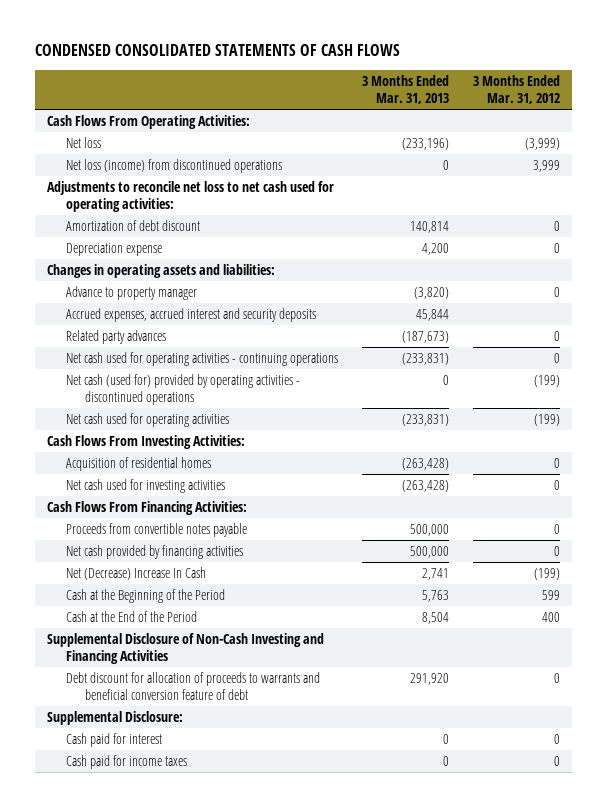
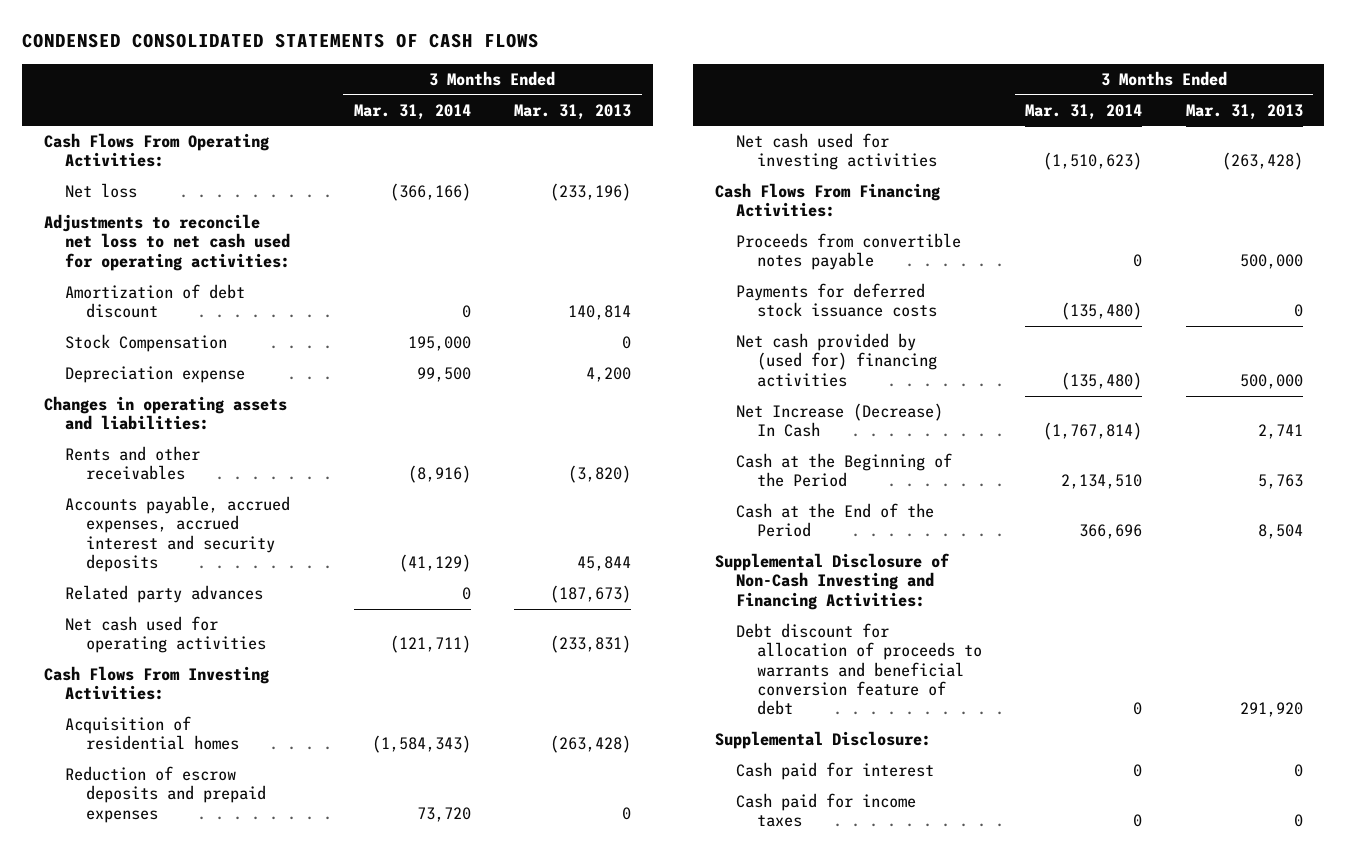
- | 3 Months Ended Mar. 31, 2013 | 3 Months Ended Mar. 31, 2012
+ | 3 Months Ended Mar. 31, 2014 | 3 Months Ended Mar. 31, 2013
- Net loss (income) from discontinued operations | 0 | 3,999
+ Stock Compensation | 195,000 | 0
- Advance to property manager | (3,820) | 0
- Accrued expenses, accrued interest and security deposits | 45,844 |
+ Rents and other receivables | (8,916) | (3,820)
+ Accounts payable, accrued expenses, accrued interest and security deposits | (41,129) | 45,844
- Net cash used for operating activities - continuing operations | (233,831) | 0
- Net cash (used for) provided by operating activities - discontinued operations | 0 | (199)
+ Reduction of escrow deposits and prepaid expenses | 73,720 | 0
- Net cash provided by financing activities | 500,000 | 0
- Net (Decrease) Increase In Cash | 2,741 | (199)
+ Payments for deferred stock issuance costs | (135,480) | 0
+ Net cash provided by (used for) financing activities | (135,480) | 500,000
+ Net Increase (Decrease) In Cash | (1,767,814) | 2,741
- Supplemental Disclosure of Non-Cash Investing and Financing Activities
+ Supplemental Disclosure of Non-Cash Investing and Financing Activities:

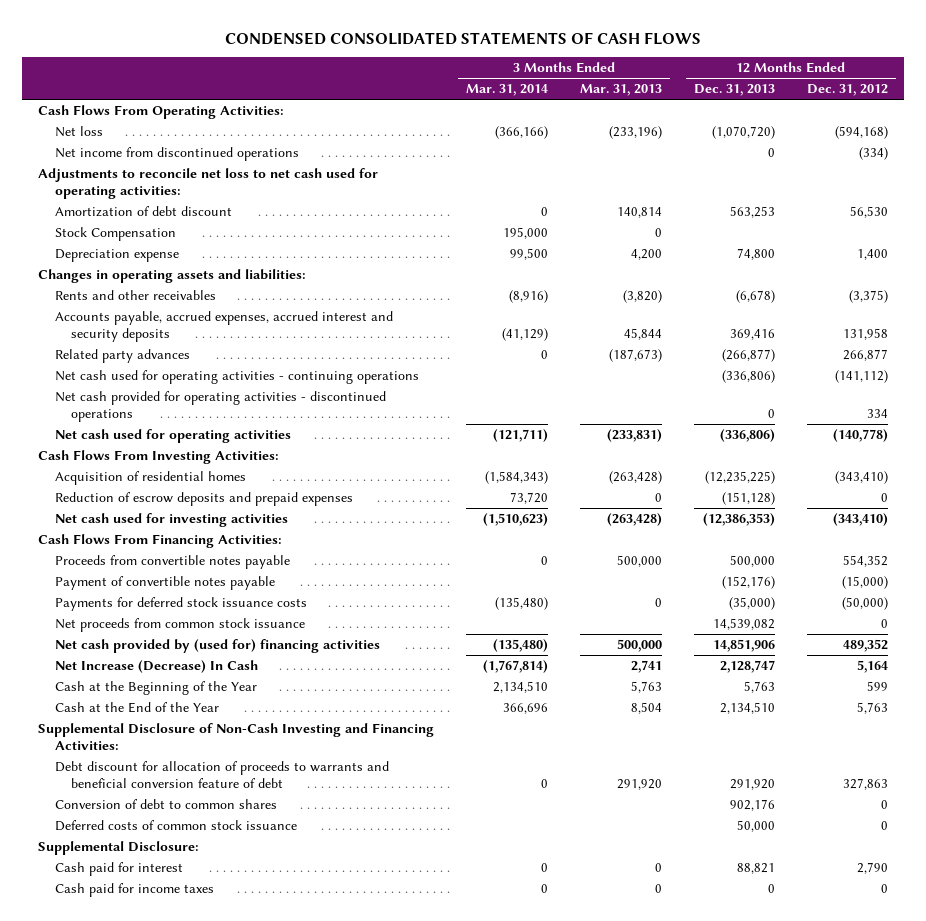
- | 3 Months Ended Mar. 31, 2014 | 3 Months Ended Mar. 31, 2013
+ | 3 Months Ended Mar. 31, 2014 | 3 Months Ended Mar. 31, 2013 | 12 Months Ended Dec. 31, 2013 | 12 Months Ended Dec. 31, 2012
+ Net income from discontinued operations | | | 0 | (334)
+ Net cash used for operating activities - continuing operations | | | (336,806) | (141,112)
+ Net cash provided for operating activities - discontinued operations | | | 0 | 334
+ Payment of convertible notes payable | | | (152,176) | (15,000)
+ Net proceeds from common stock issuance | | | 14,539,082 | 0
- Cash at the Beginning of the Period | 2,134,510 | 5,763
- Cash at the End of the Period | 366,696 | 8,504
+ Cash at the Beginning of the Year | 2,134,510 | 5,763 | 5,763 | 599
+ Cash at the End of the Year | 366,696 | 8,504 | 2,134,510 | 5,763
+ Conversion of debt to common shares | | | 902,176 | 0
+ Deferred costs of common stock issuance | | | 50,000 | 0

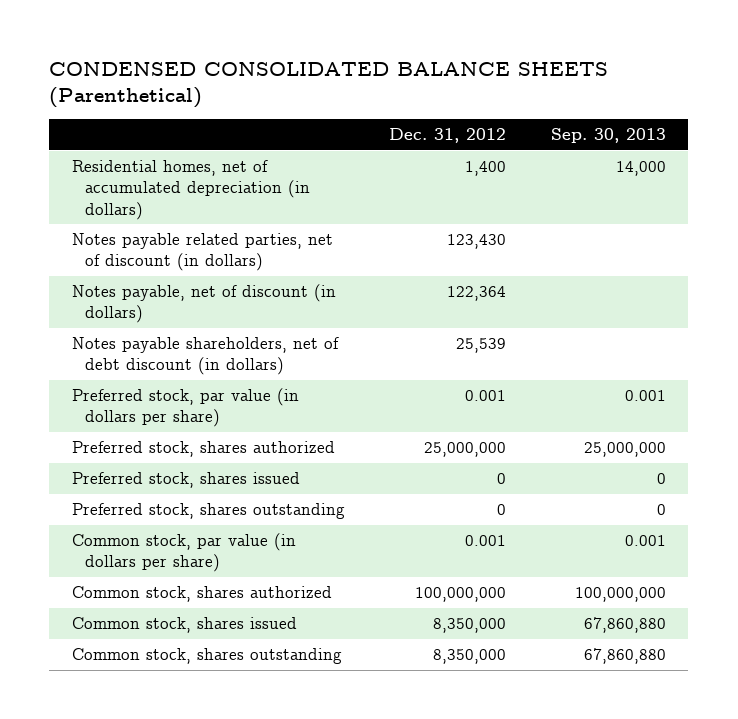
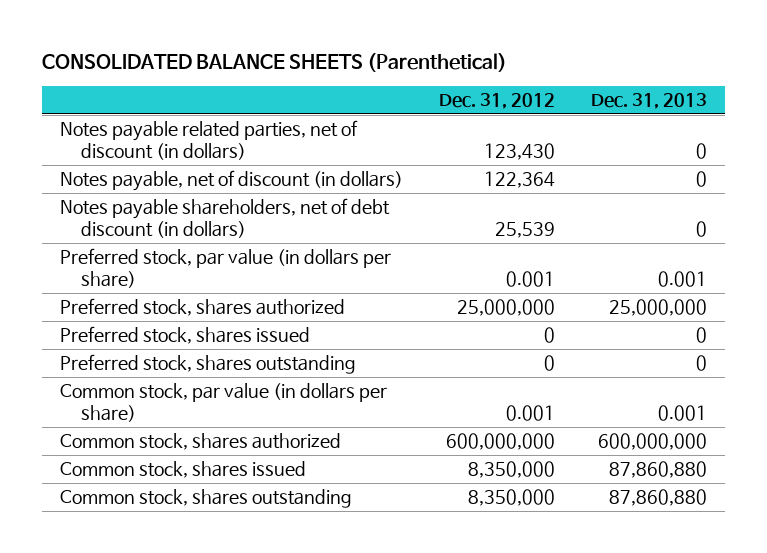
- CONDENSED CONSOLIDATED BALANCE SHEETS (Parenthetical)
+ CONSOLIDATED BALANCE SHEETS (Parenthetical)
- | Dec. 31, 2012 | Sep. 30, 2013
+ | Dec. 31, 2012 | Dec. 31, 2013
- Residential homes, net of accumulated depreciation (in dollars) | 1,400 | 14,000
- Common stock, shares authorized | 100,000,000 | 100,000,000
+ Common stock, shares authorized | 600,000,000 | 600,000,000

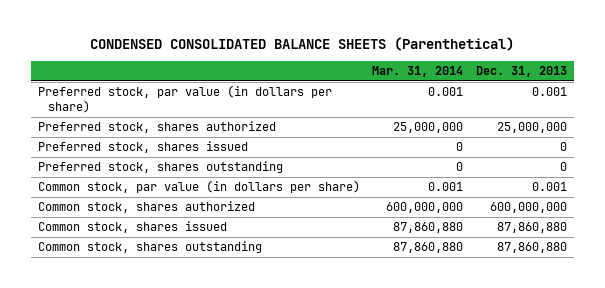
- CONSOLIDATED BALANCE SHEETS (Parenthetical)
+ CONDENSED CONSOLIDATED BALANCE SHEETS (Parenthetical)
- | Dec. 31, 2012 | Dec. 31, 2013
+ | Mar. 31, 2014 | Dec. 31, 2013
- Notes payable related parties, net of discount (in dollars) | 123,430 | 0
- Notes payable, net of discount (in dollars) | 122,364 | 0
- Notes payable shareholders, net of debt discount (in dollars) | 25,539 | 0

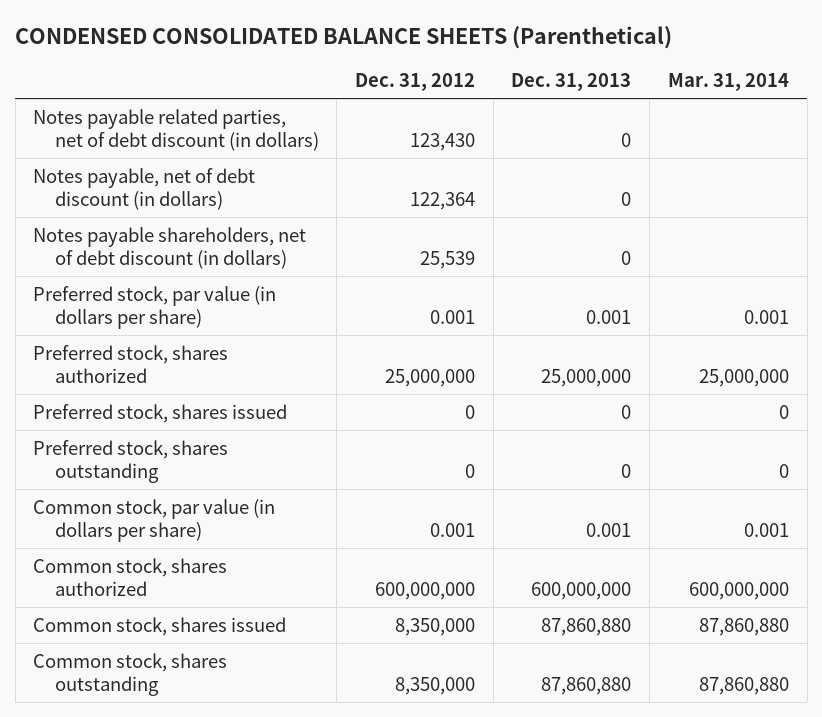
- | Mar. 31, 2014 | Dec. 31, 2013
+ | Dec. 31, 2012 | Dec. 31, 2013 | Mar. 31, 2014
+ Notes payable related parties, net of debt discount (in dollars) | 123,430 | 0 |
+ Notes payable, net of debt discount (in dollars) | 122,364 | 0 |
+ Notes payable shareholders, net of debt discount (in dollars) | 25,539 | 0 |

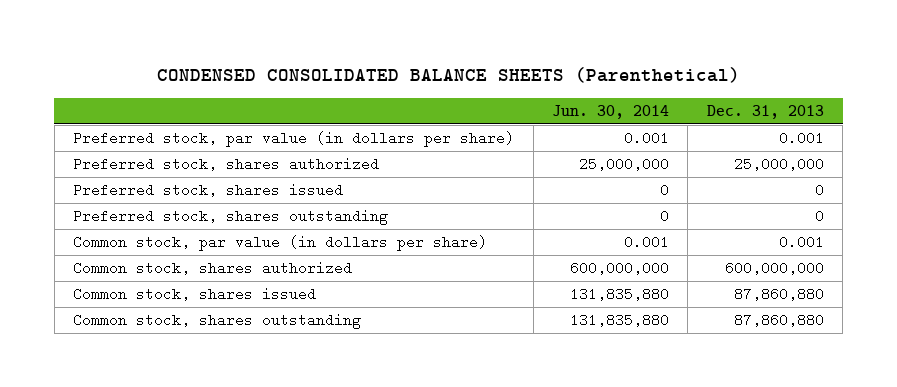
- | Dec. 31, 2012 | Dec. 31, 2013 | Mar. 31, 2014
+ | Jun. 30, 2014 | Dec. 31, 2013
- Notes payable related parties, net of debt discount (in dollars) | 123,430 | 0 |
- Notes payable, net of debt discount (in dollars) | 122,364 | 0 |
- Notes payable shareholders, net of debt discount (in dollars) | 25,539 | 0 |

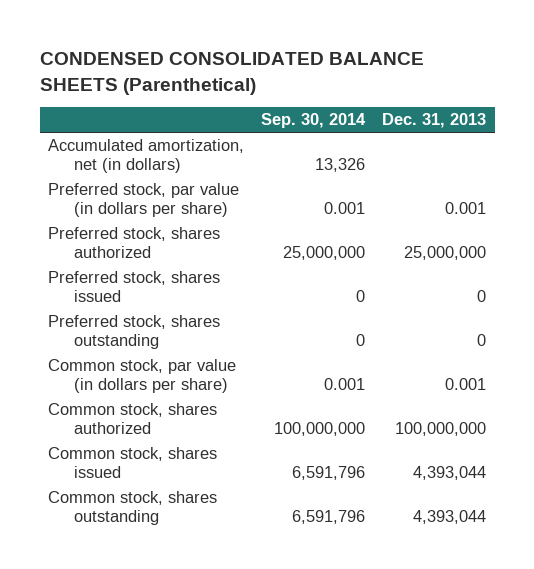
- | Jun. 30, 2014 | Dec. 31, 2013
+ | Sep. 30, 2014 | Dec. 31, 2013
+ Accumulated amortization, net (in dollars) | 13,326 |
- Common stock, shares authorized | 600,000,000 | 600,000,000
- Common stock, shares issued | 131,835,880 | 87,860,880
- Common stock, shares outstanding | 131,835,880 | 87,860,880
+ Common stock, shares authorized | 100,000,000 | 100,000,000
+ Common stock, shares issued | 6,591,796 | 4,393,044
+ Common stock, shares outstanding | 6,591,796 | 4,393,044

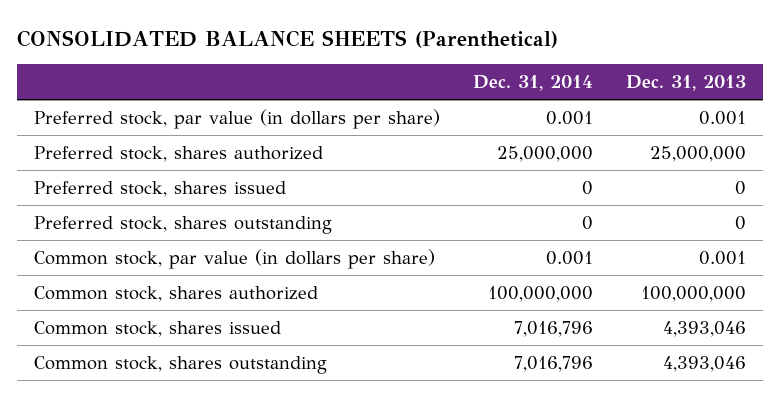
- CONDENSED CONSOLIDATED BALANCE SHEETS (Parenthetical)
+ CONSOLIDATED BALANCE SHEETS (Parenthetical)
- | Sep. 30, 2014 | Dec. 31, 2013
+ | Dec. 31, 2014 | Dec. 31, 2013
- Accumulated amortization, net (in dollars) | 13,326 |
- Common stock, shares issued | 6,591,796 | 4,393,044
- Common stock, shares outstanding | 6,591,796 | 4,393,044
+ Common stock, shares issued | 7,016,796 | 4,393,046
+ Common stock, shares outstanding | 7,016,796 | 4,393,046

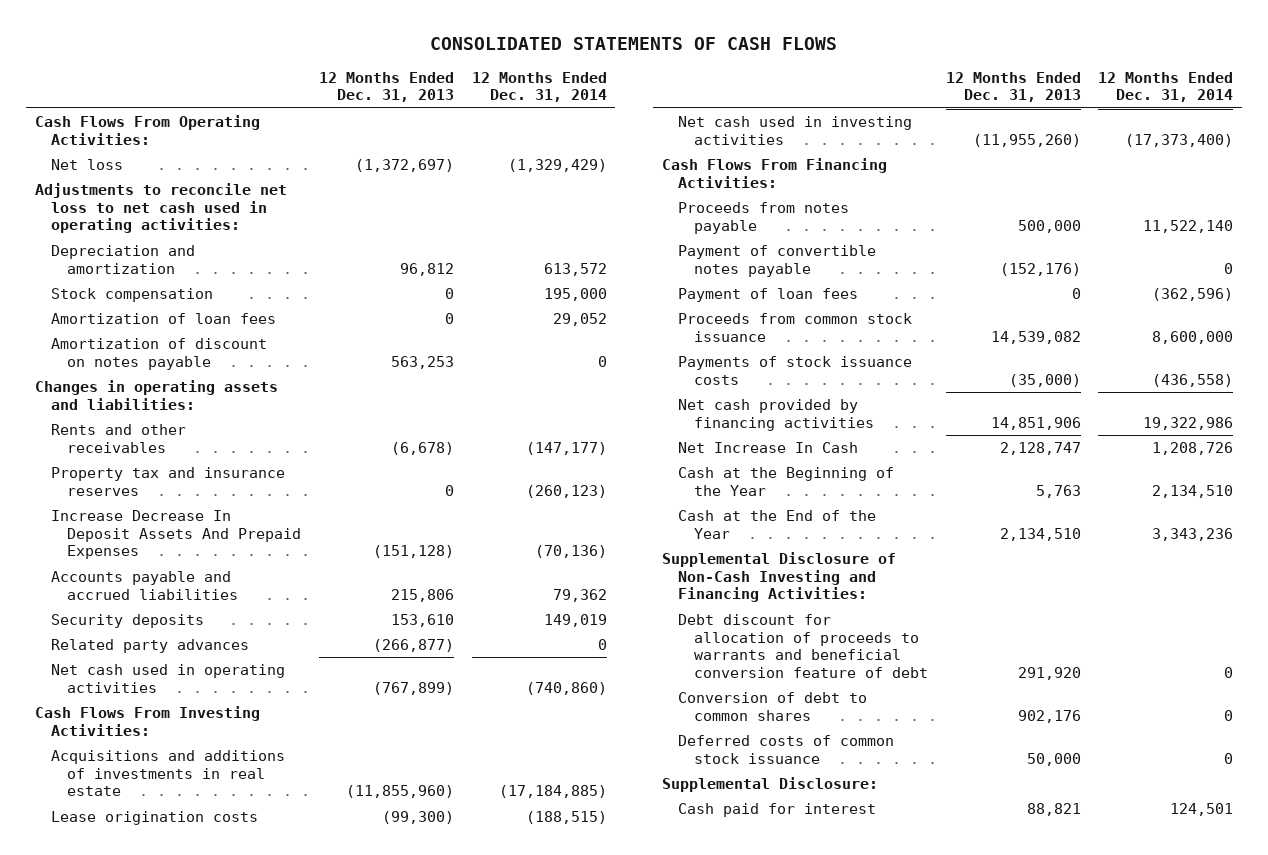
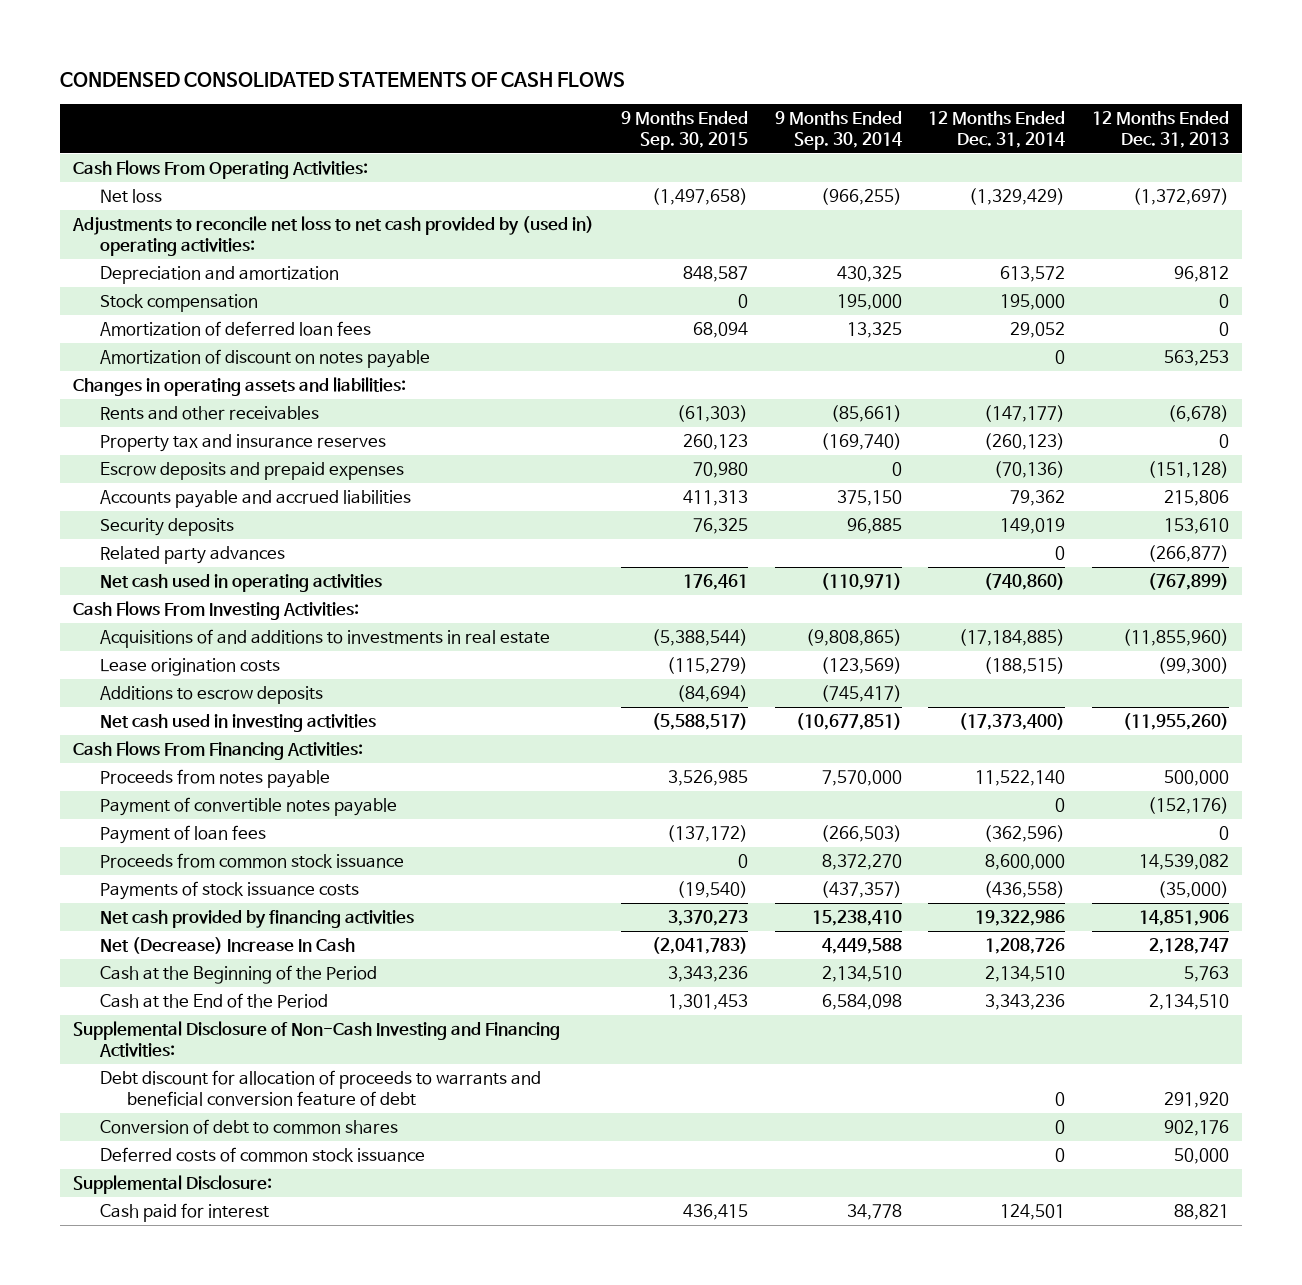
- CONSOLIDATED STATEMENTS OF CASH FLOWS
+ CONDENSED CONSOLIDATED STATEMENTS OF CASH FLOWS
- | 12 Months Ended Dec. 31, 2013 | 12 Months Ended Dec. 31, 2014
+ | 9 Months Ended Sep. 30, 2015 | 9 Months Ended Sep. 30, 2014 | 12 Months Ended Dec. 31, 2014 | 12 Months Ended Dec. 31, 2013
- Adjustments to reconcile net loss to net cash used in operating activities:
+ Adjustments to reconcile net loss to net cash provided by (used in) operating activities:
- Amortization of loan fees | 0 | 29,052
+ Amortization of deferred loan fees | 68,094 | 13,325 | 29,052 | 0
- Increase Decrease In Deposit Assets And Prepaid Expenses | (151,128) | (70,136)
+ Escrow deposits and prepaid expenses | 70,980 | 0 | (70,136) | (151,128)
- Acquisitions and additions of investments in real estate | (11,855,960) | (17,184,885)
+ Acquisitions of and additions to investments in real estate | (5,388,544) | (9,808,865) | (17,184,885) | (11,855,960)
+ Additions to escrow deposits | (84,694) | (745,417) | |
- Net Increase In Cash | 2,128,747 | 1,208,726
- Cash at the Beginning of the Year | 5,763 | 2,134,510
- Cash at the End of the Year | 2,134,510 | 3,343,236
+ Net (Decrease) Increase In Cash | (2,041,783) | 4,449,588 | 1,208,726 | 2,128,747
+ Cash at the Beginning of the Period | 3,343,236 | 2,134,510 | 2,134,510 | 5,763
+ Cash at the End of the Period | 1,301,453 | 6,584,098 | 3,343,236 | 2,134,510

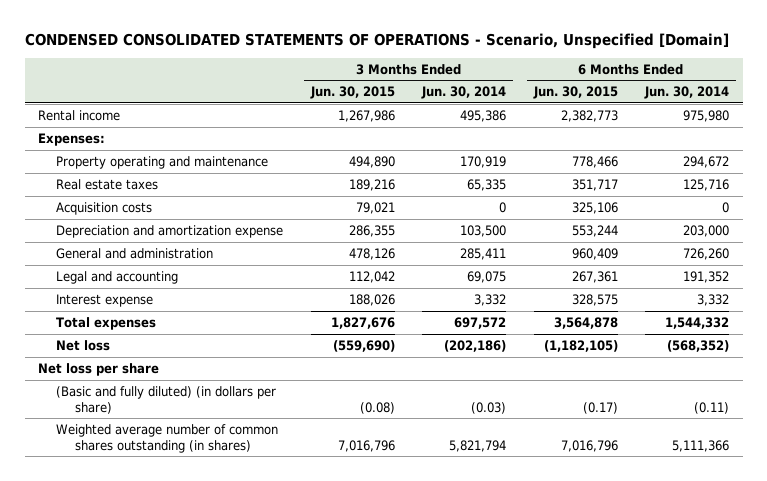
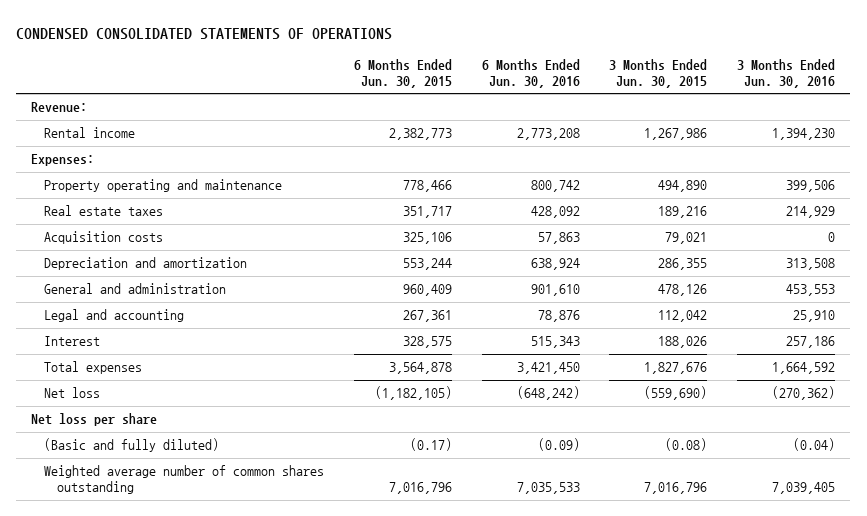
- CONDENSED CONSOLIDATED STATEMENTS OF OPERATIONS - Scenario, Unspecified [Domain]
+ CONDENSED CONSOLIDATED STATEMENTS OF OPERATIONS
- | 3 Months Ended Jun. 30, 2015 | 3 Months Ended Jun. 30, 2014 | 6 Months Ended Jun. 30, 2015 | 6 Months Ended Jun. 30, 2014
+ | 6 Months Ended Jun. 30, 2015 | 6 Months Ended Jun. 30, 2016 | 3 Months Ended Jun. 30, 2015 | 3 Months Ended Jun. 30, 2016
+ Revenue:
- Depreciation and amortization expense | 286,355 | 103,500 | 553,244 | 203,000
+ Depreciation and amortization | 553,244 | 638,924 | 286,355 | 313,508
- Interest expense | 188,026 | 3,332 | 328,575 | 3,332
+ Interest | 328,575 | 515,343 | 188,026 | 257,186
- (Basic and fully diluted) (in dollars per share) | (0.08) | (0.03) | (0.17) | (0.11)
- Weighted average number of common shares outstanding (in shares) | 7,016,796 | 5,821,794 | 7,016,796 | 5,111,366
+ (Basic and fully diluted) | (0.17) | (0.09) | (0.08) | (0.04)
+ Weighted average number of common shares outstanding | 7,016,796 | 7,035,533 | 7,016,796 | 7,039,405

